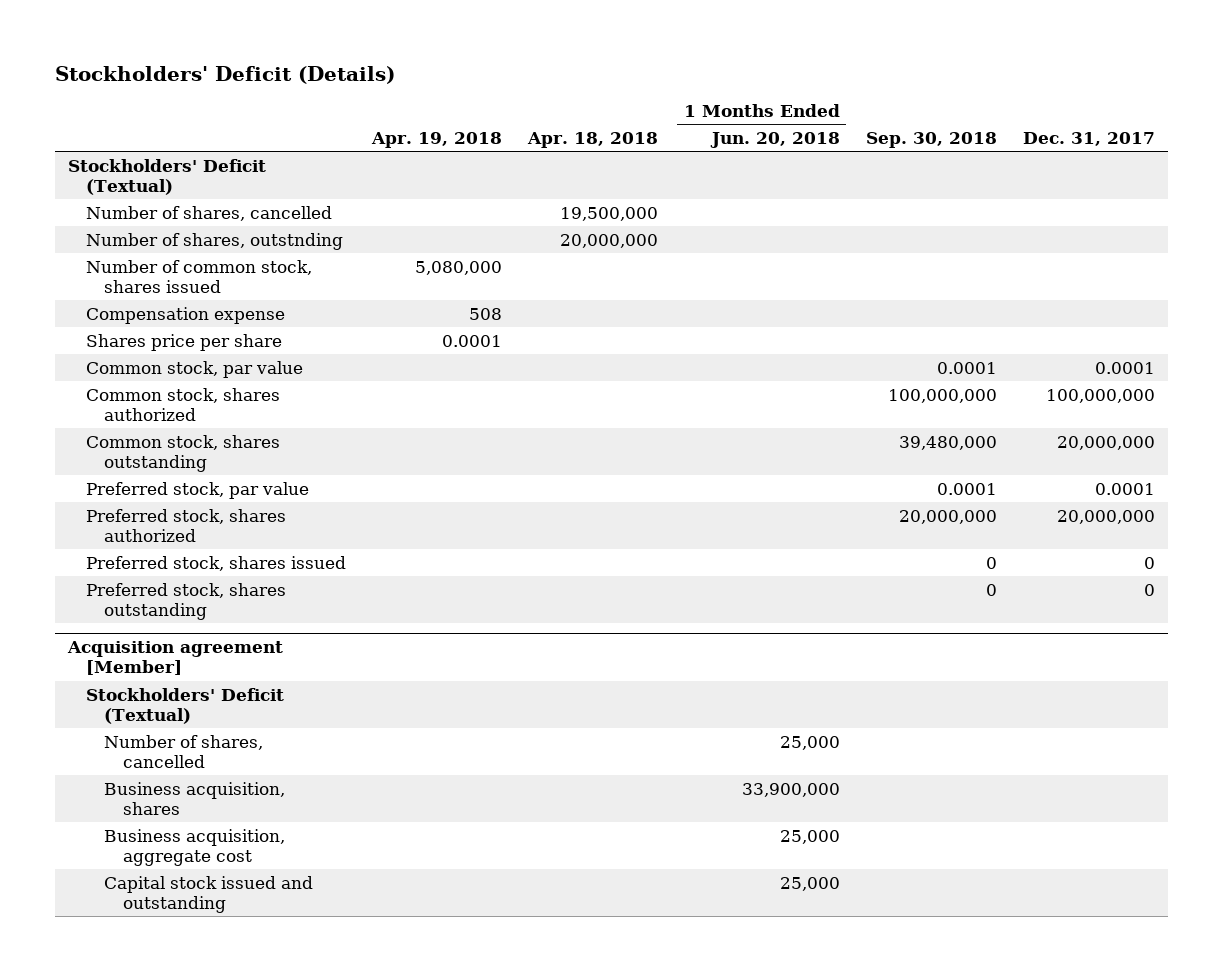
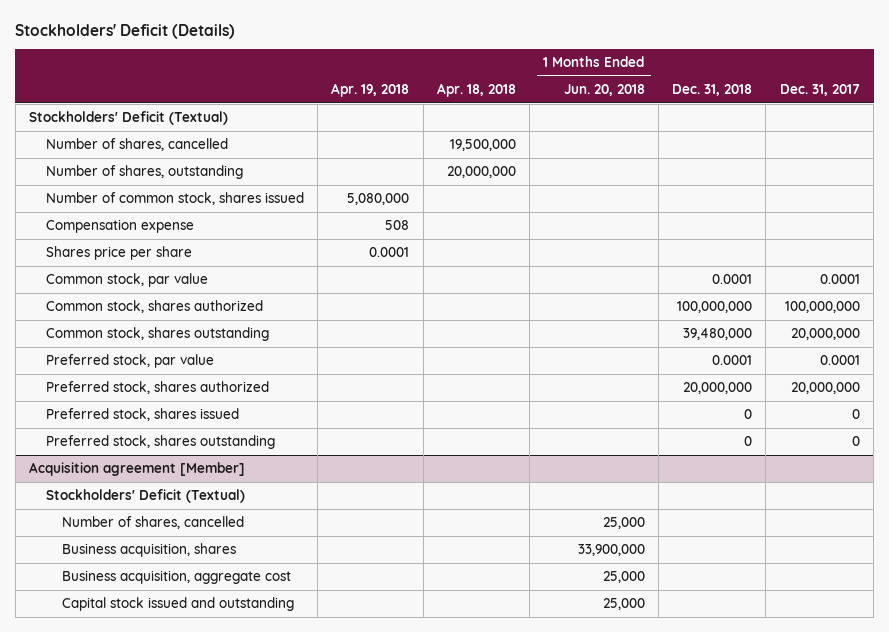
- | Apr. 19, 2018 | Apr. 18, 2018 | 1 Months Ended Jun. 20, 2018 | Sep. 30, 2018 | Dec. 31, 2017
+ | Apr. 19, 2018 | Apr. 18, 2018 | 1 Months Ended Jun. 20, 2018 | Dec. 31, 2018 | Dec. 31, 2017
- Number of shares, outstnding | | 20,000,000 | | |
+ Number of shares, outstanding | | 20,000,000 | | |

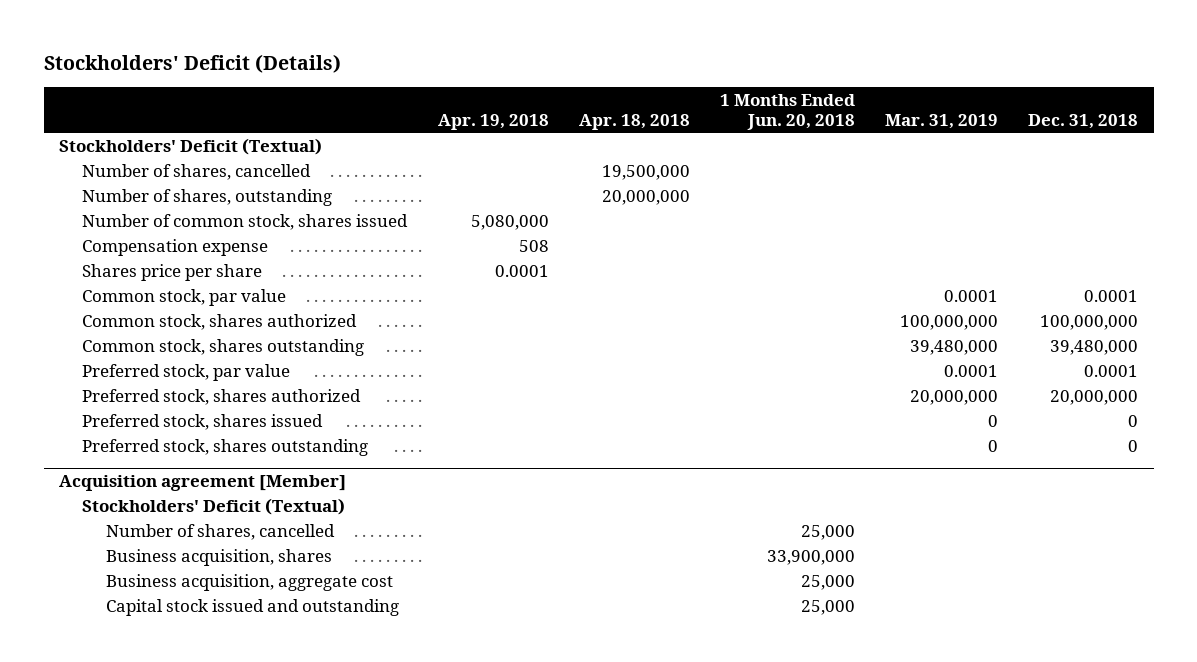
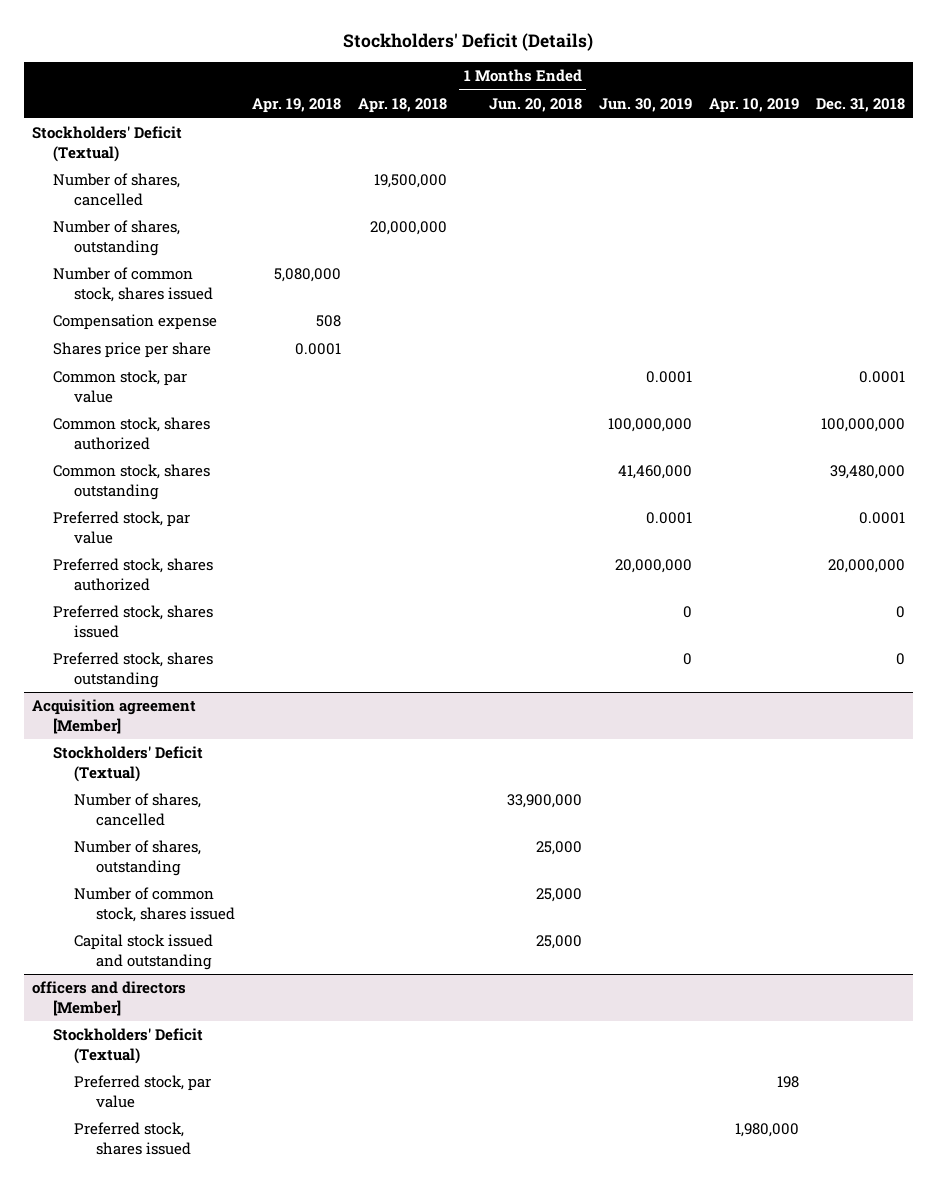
- | Apr. 19, 2018 | Apr. 18, 2018 | 1 Months Ended Jun. 20, 2018 | Mar. 31, 2019 | Dec. 31, 2018
+ | Apr. 19, 2018 | Apr. 18, 2018 | 1 Months Ended Jun. 20, 2018 | Jun. 30, 2019 | Apr. 10, 2019 | Dec. 31, 2018
@ Acquisition agreement [Member]
- Number of shares, cancelled | | | 25,000 | |
- Business acquisition, shares | | | 33,900,000 | |
- Business acquisition, aggregate cost | | | 25,000 | |
+ Number of shares, cancelled | | | 33,900,000 | | |
+ Number of shares, outstanding | | | 25,000 | | |
+ Number of common stock, shares issued | | | 25,000 | | |
+ officers and directors [Member]
+ Stockholders' Deficit (Textual)
+ Preferred stock, par value | | | | | 198 |
+ Preferred stock, shares issued | | | | | 1,980,000 |

